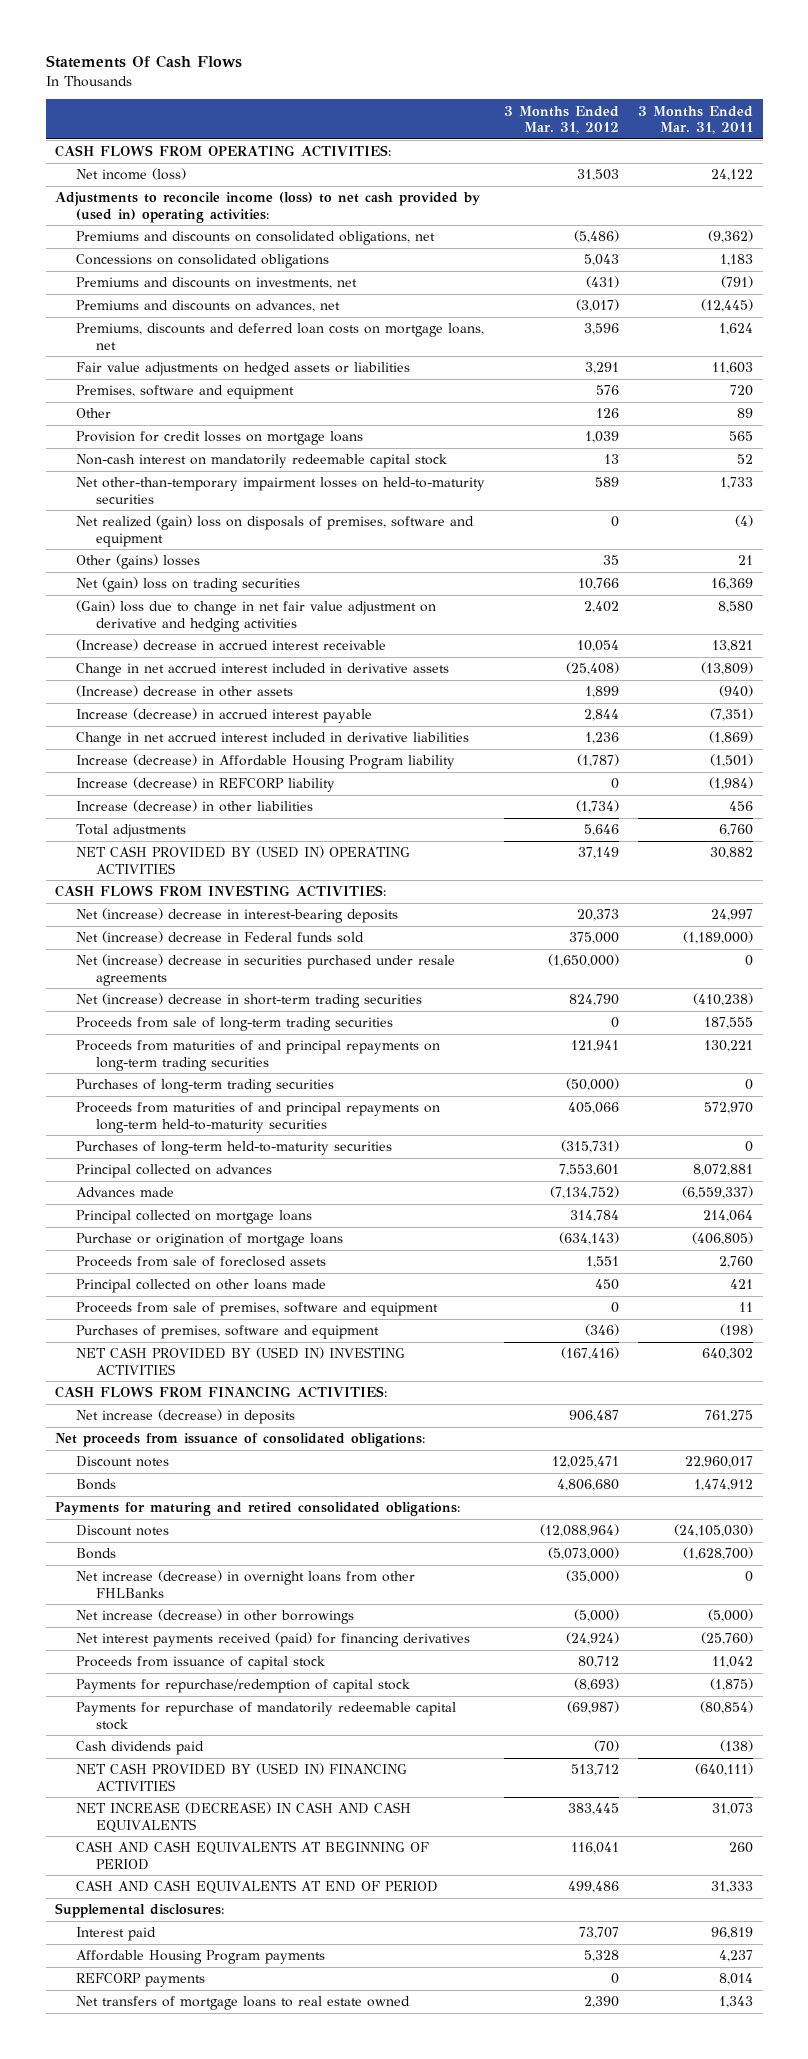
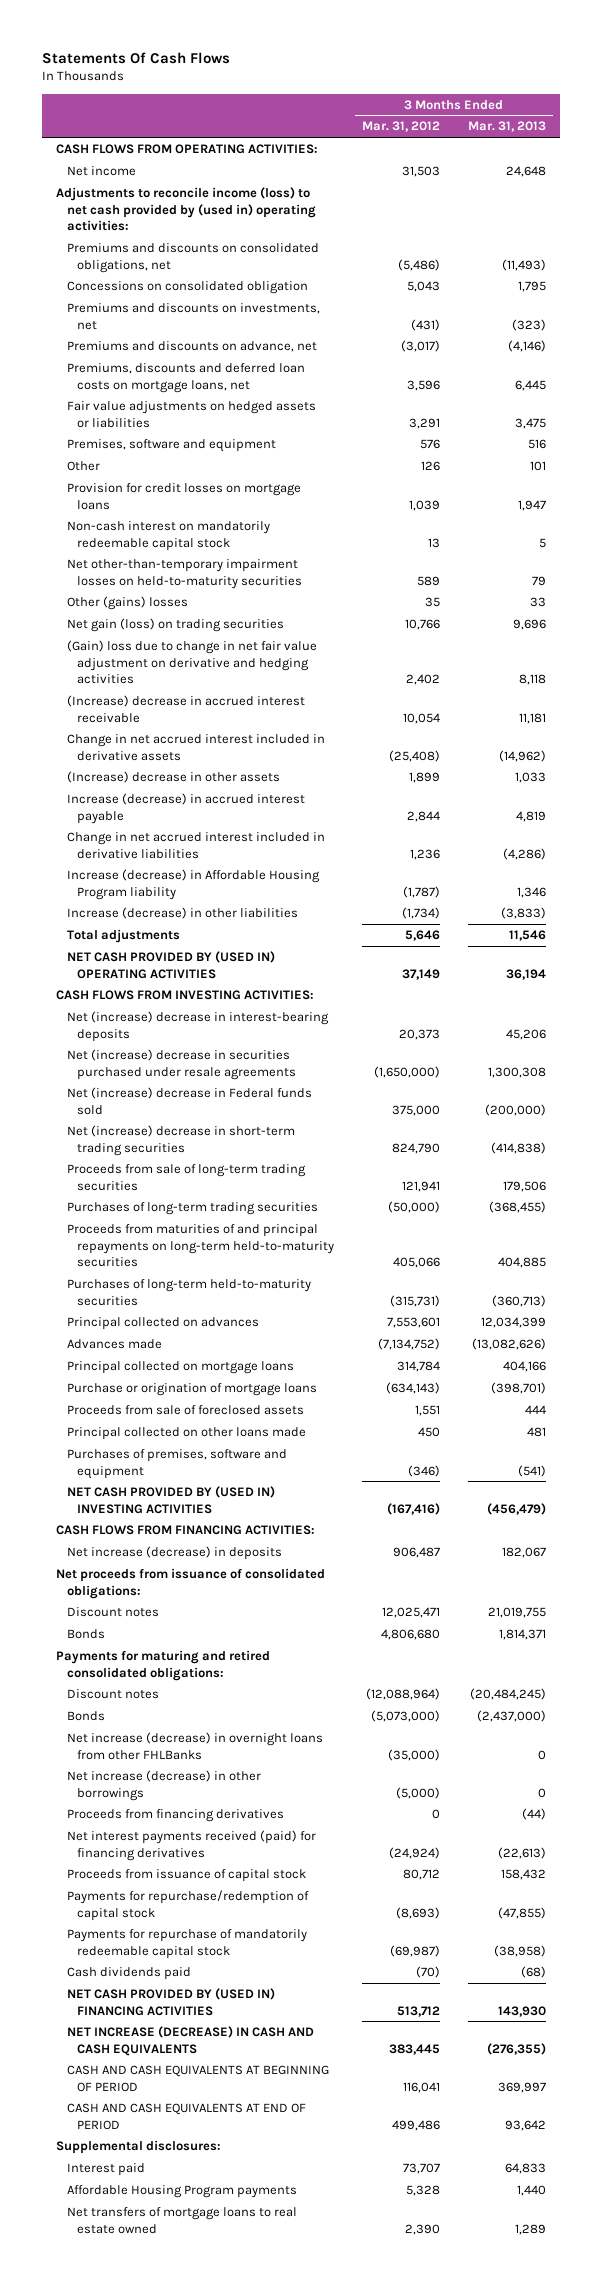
- | 3 Months Ended Mar. 31, 2012 | 3 Months Ended Mar. 31, 2011
+ | 3 Months Ended Mar. 31, 2012 | 3 Months Ended Mar. 31, 2013
- Net income (loss) | 31,503 | 24,122
+ Net income | 31,503 | 24,648
- Concessions on consolidated obligations | 5,043 | 1,183
+ Concessions on consolidated obligation | 5,043 | 1,795
- Premiums and discounts on advances, net | (3,017) | (12,445)
+ Premiums and discounts on advance, net | (3,017) | (4,146)
- Net realized (gain) loss on disposals of premises, software and equipment | 0 | (4)
- Net (gain) loss on trading securities | 10,766 | 16,369
+ Net gain (loss) on trading securities | 10,766 | 9,696
- Increase (decrease) in REFCORP liability | 0 | (1,984)
moved down: Net (increase) decrease in Federal funds sold | 375,000 | (200,000)
- Proceeds from sale of long-term trading securities | 0 | 187,555
- Proceeds from maturities of and principal repayments on long-term trading securities | 121,941 | 130,221
+ Proceeds from sale of long-term trading securities | 121,941 | 179,506
- Proceeds from sale of premises, software and equipment | 0 | 11
+ Proceeds from financing derivatives | 0 | (44)
- REFCORP payments | 0 | 8,014

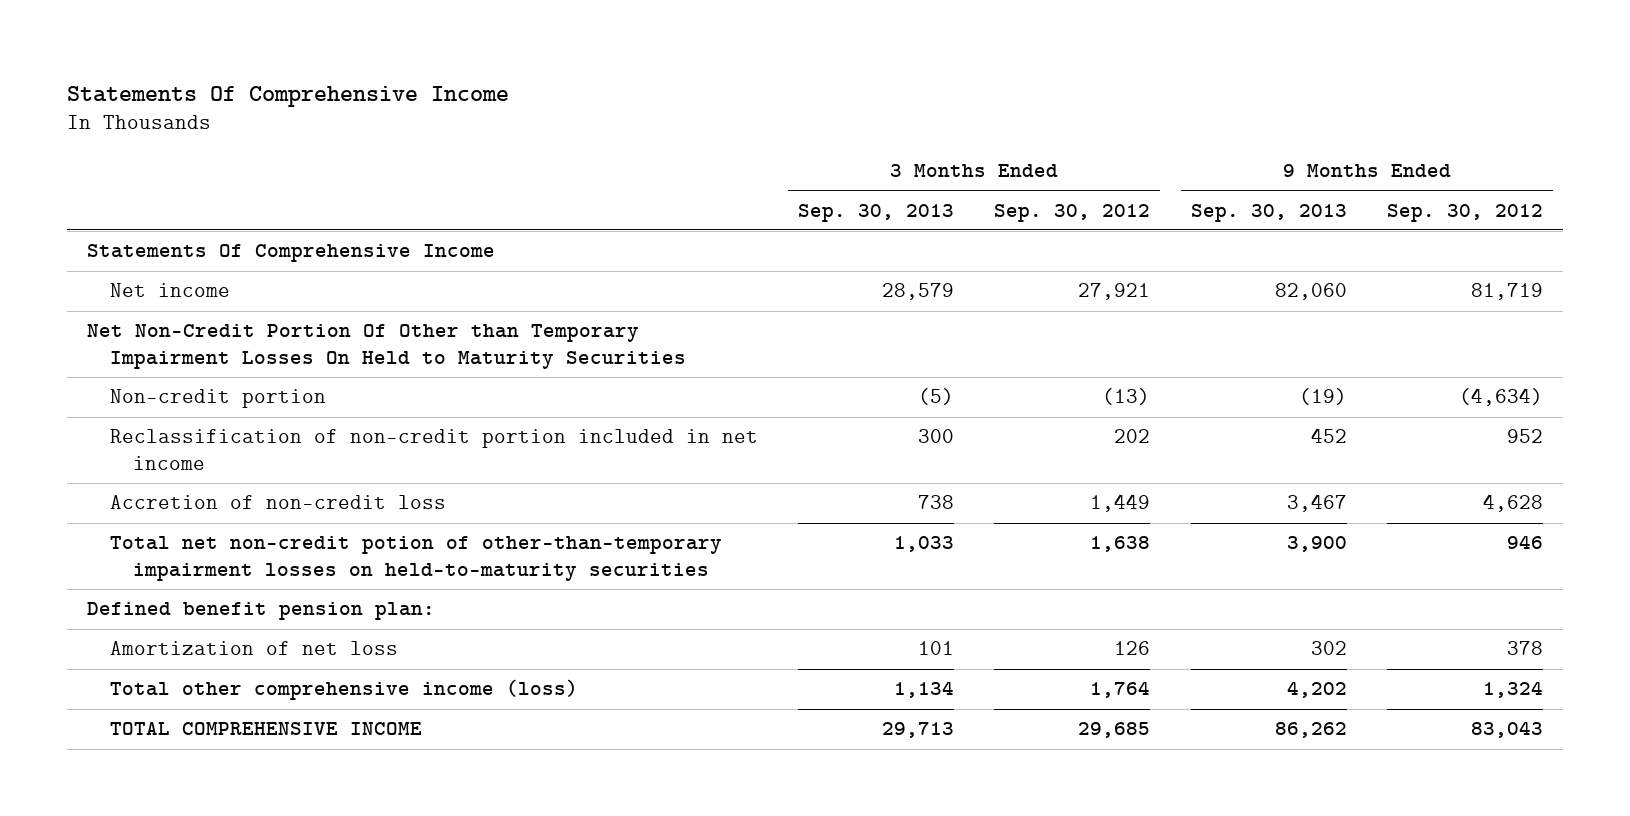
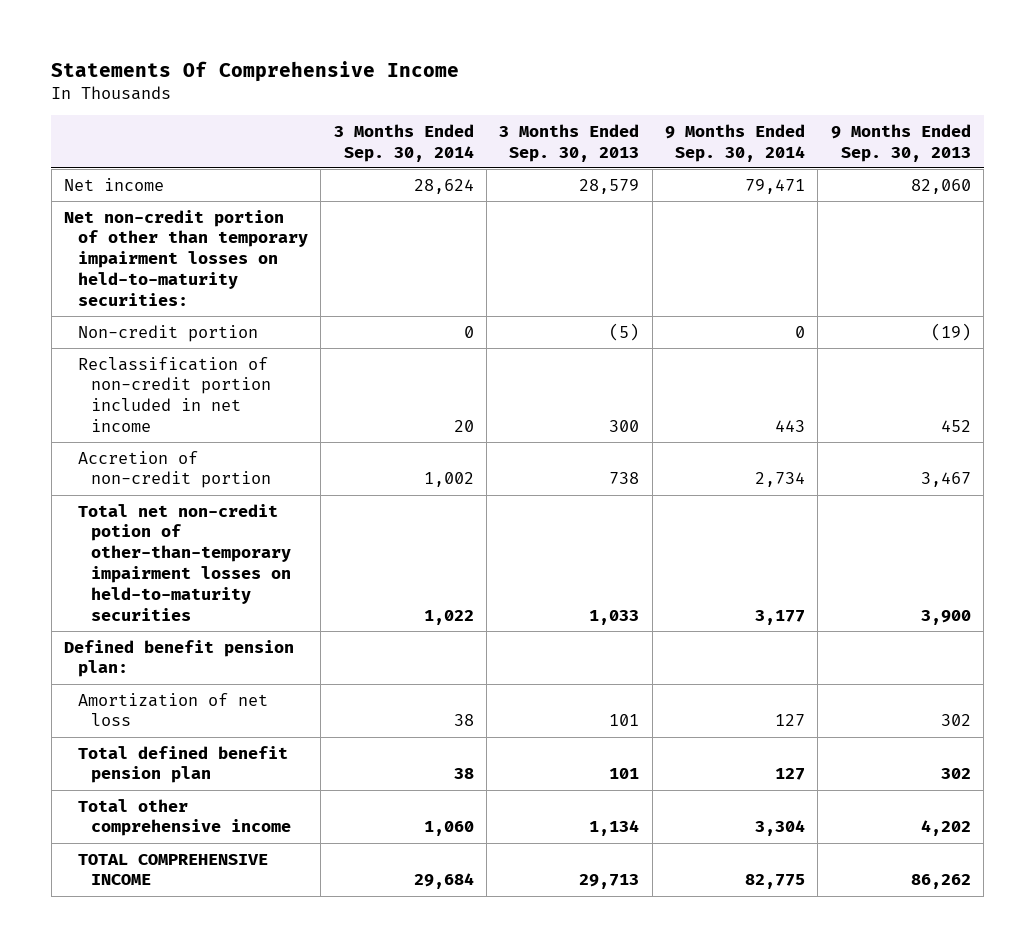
- | 3 Months Ended Sep. 30, 2013 | 3 Months Ended Sep. 30, 2012 | 9 Months Ended Sep. 30, 2013 | 9 Months Ended Sep. 30, 2012
+ | 3 Months Ended Sep. 30, 2014 | 3 Months Ended Sep. 30, 2013 | 9 Months Ended Sep. 30, 2014 | 9 Months Ended Sep. 30, 2013
- Statements Of Comprehensive Income
- Net Non-Credit Portion Of Other than Temporary Impairment Losses On Held to Maturity Securities
+ Net non-credit portion of other than temporary impairment losses on held-to-maturity securities:
- Accretion of non-credit loss | 738 | 1,449 | 3,467 | 4,628
+ Accretion of non-credit portion | 1,002 | 738 | 2,734 | 3,467
- Total other comprehensive income (loss) | 1,134 | 1,764 | 4,202 | 1,324
+ Total defined benefit pension plan | 38 | 101 | 127 | 302
+ Total other comprehensive income | 1,060 | 1,134 | 3,304 | 4,202

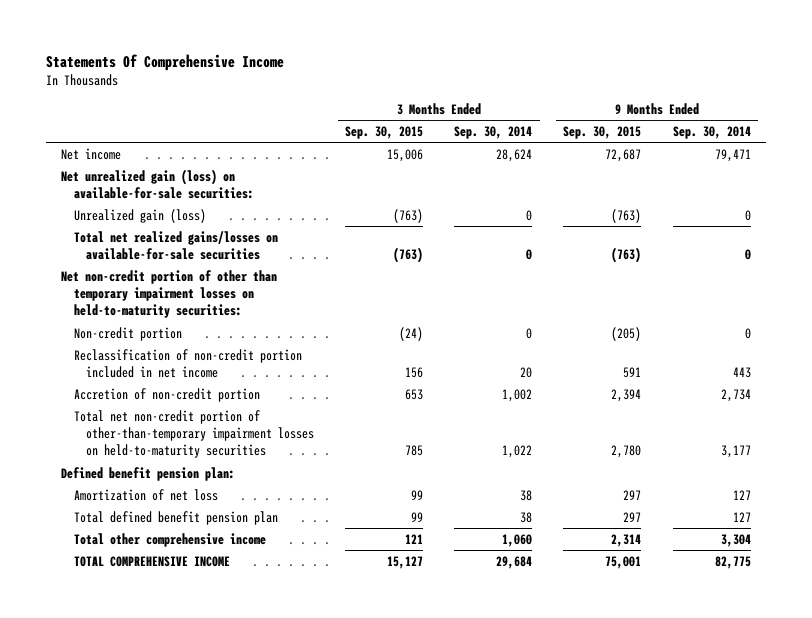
- | 3 Months Ended Sep. 30, 2014 | 3 Months Ended Sep. 30, 2013 | 9 Months Ended Sep. 30, 2014 | 9 Months Ended Sep. 30, 2013
+ | 3 Months Ended Sep. 30, 2015 | 3 Months Ended Sep. 30, 2014 | 9 Months Ended Sep. 30, 2015 | 9 Months Ended Sep. 30, 2014
+ Net unrealized gain (loss) on available-for-sale securities:
+ Unrealized gain (loss) | (763) | 0 | (763) | 0
+ Total net realized gains/losses on available-for-sale securities | (763) | 0 | (763) | 0
- Total net non-credit potion of other-than-temporary impairment losses on held-to-maturity securities | 1,022 | 1,033 | 3,177 | 3,900
+ Total net non-credit portion of other-than-temporary impairment losses on held-to-maturity securities | 785 | 1,022 | 2,780 | 3,177

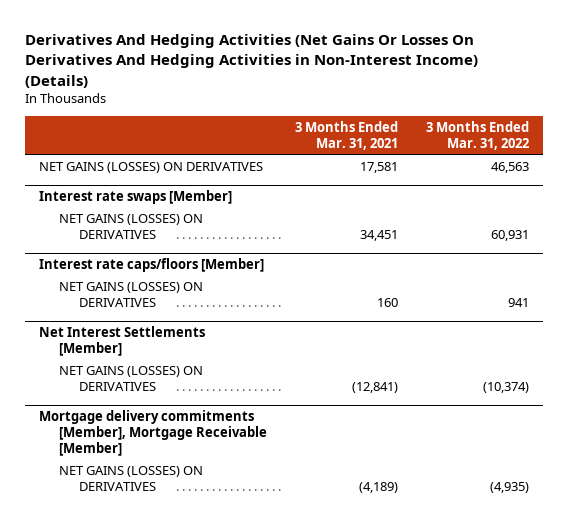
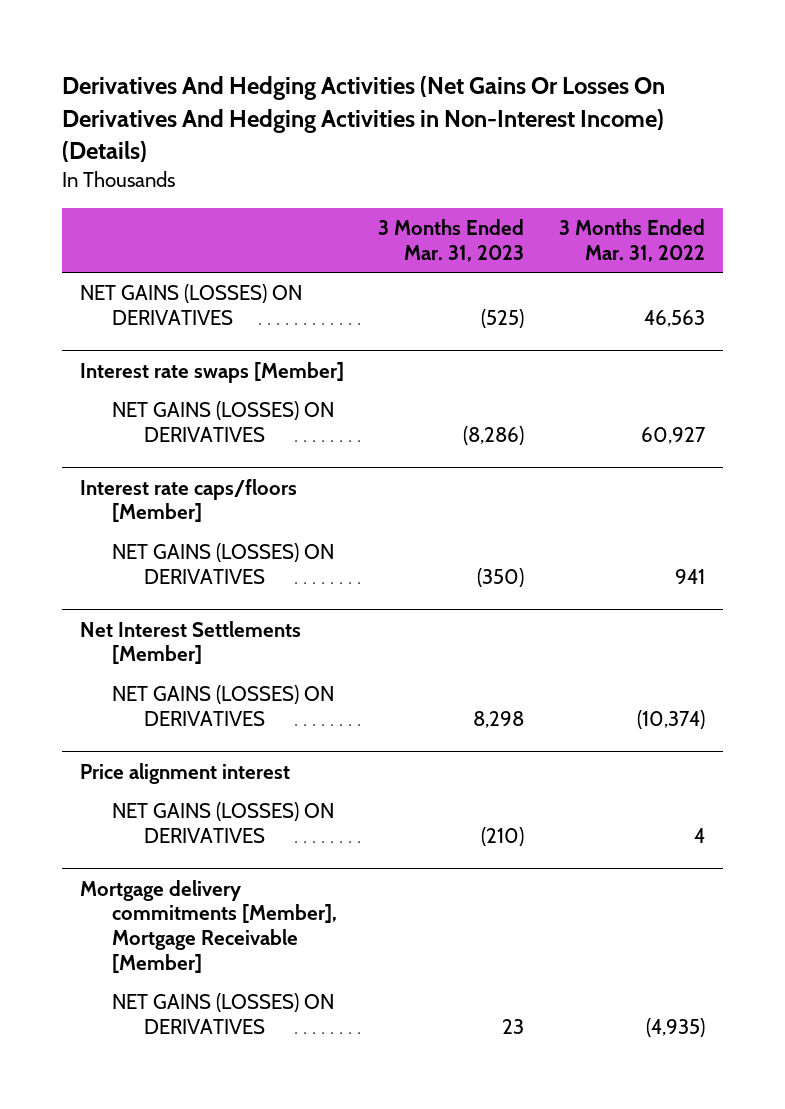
- | 3 Months Ended Mar. 31, 2021 | 3 Months Ended Mar. 31, 2022
+ | 3 Months Ended Mar. 31, 2023 | 3 Months Ended Mar. 31, 2022
@ Interest rate swaps [Member]
- NET GAINS (LOSSES) ON DERIVATIVES | 34,451 | 60,931
+ NET GAINS (LOSSES) ON DERIVATIVES | (8,286) | 60,927
+ Price alignment interest
+ NET GAINS (LOSSES) ON DERIVATIVES | (210) | 4

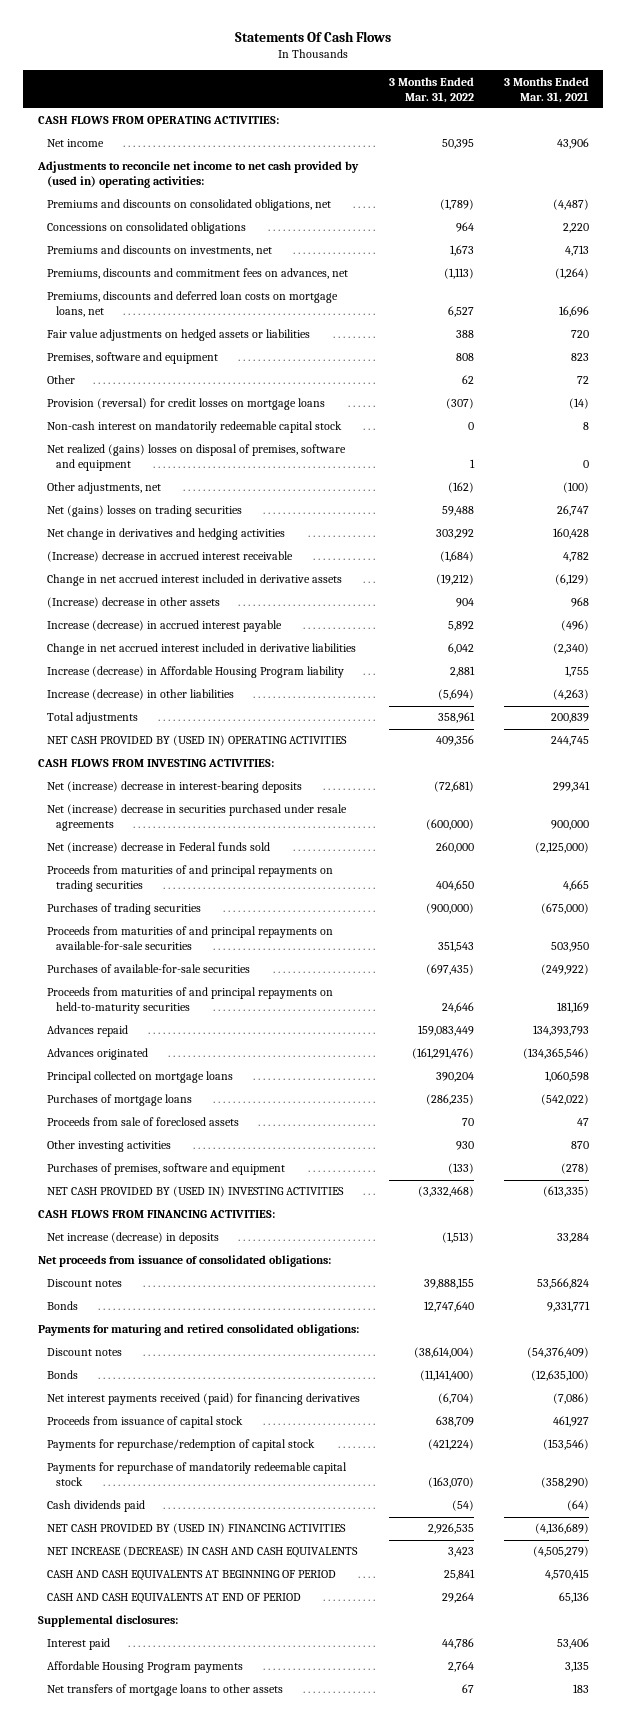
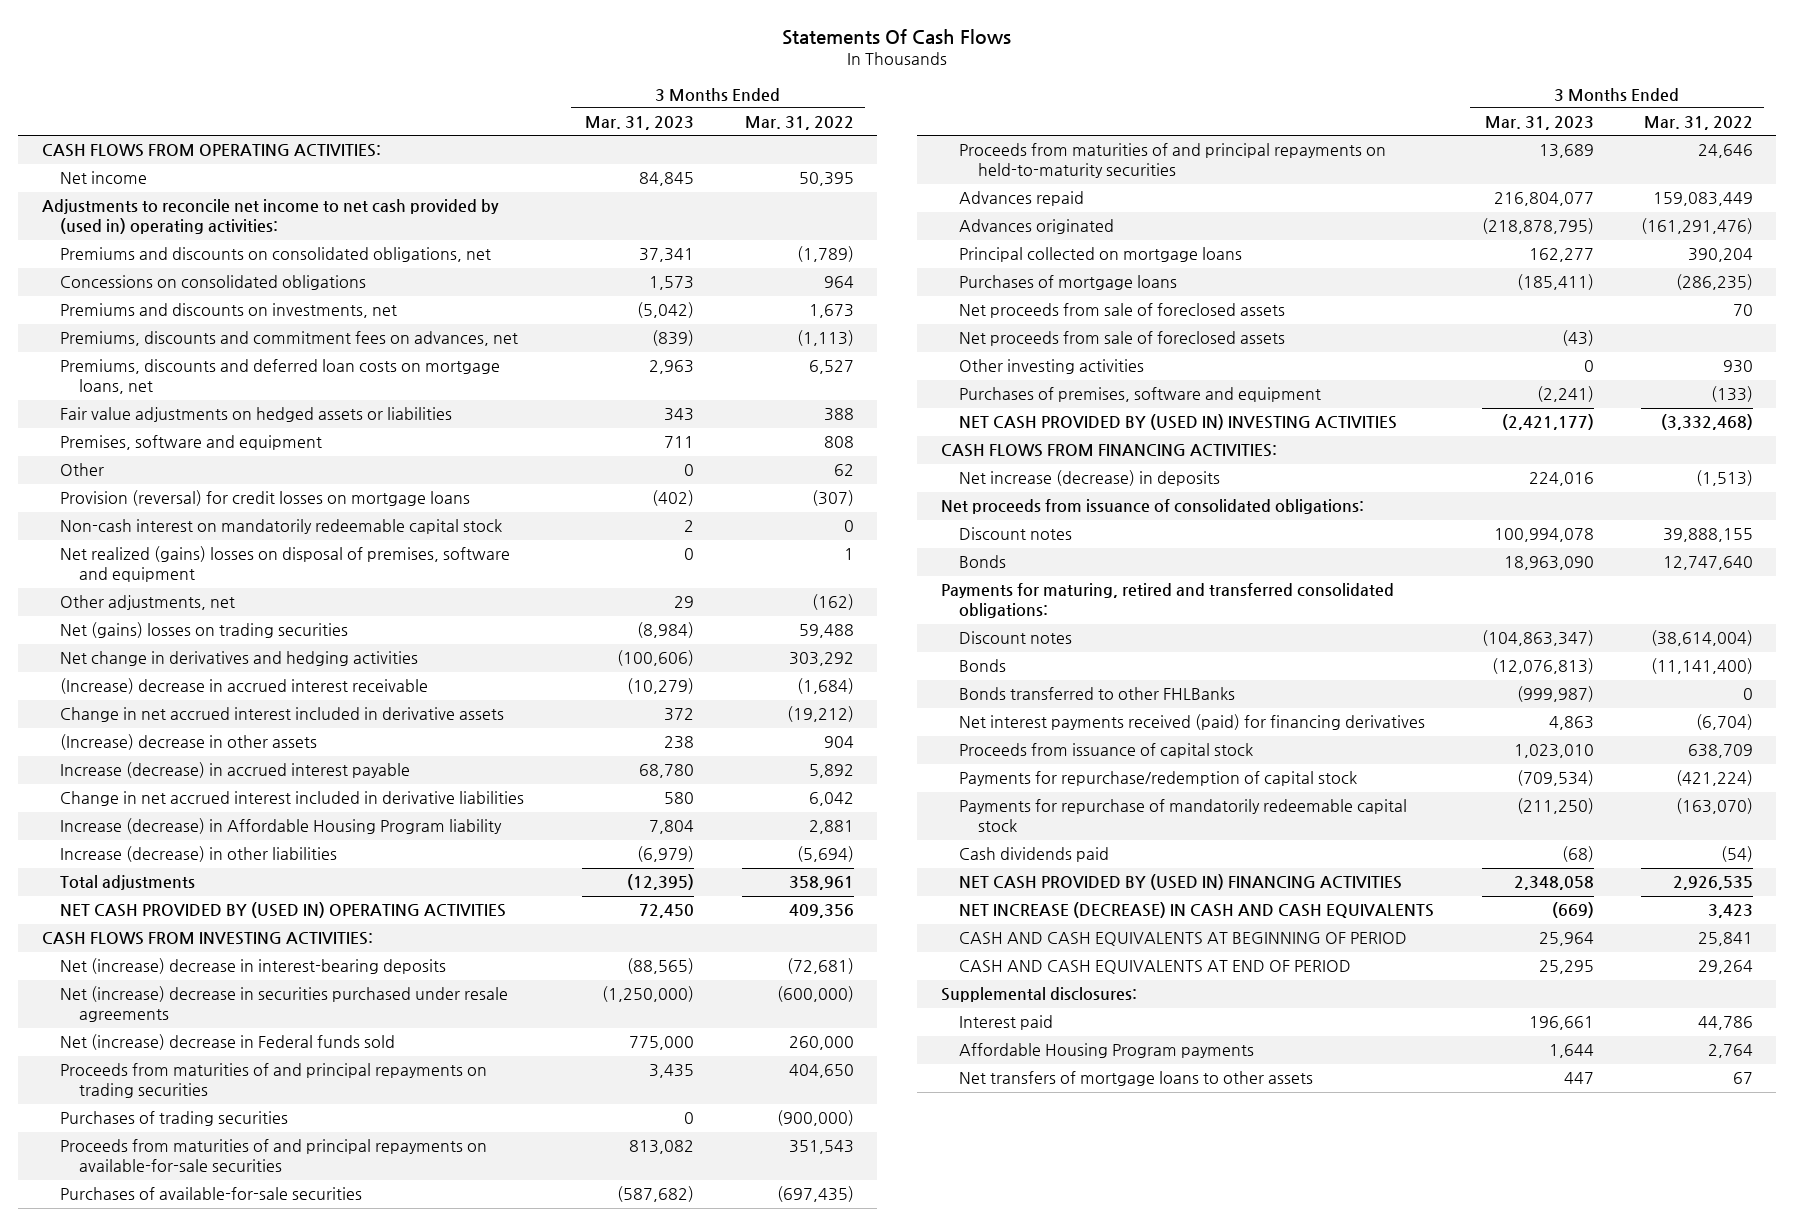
- | 3 Months Ended Mar. 31, 2022 | 3 Months Ended Mar. 31, 2021
+ | 3 Months Ended Mar. 31, 2023 | 3 Months Ended Mar. 31, 2022
- Proceeds from sale of foreclosed assets | 70 | 47
+ Net proceeds from sale of foreclosed assets | | 70
+ Net proceeds from sale of foreclosed assets | (43) |
- Payments for maturing and retired consolidated obligations:
+ Payments for maturing, retired and transferred consolidated obligations:
+ Bonds transferred to other FHLBanks | (999,987) | 0

